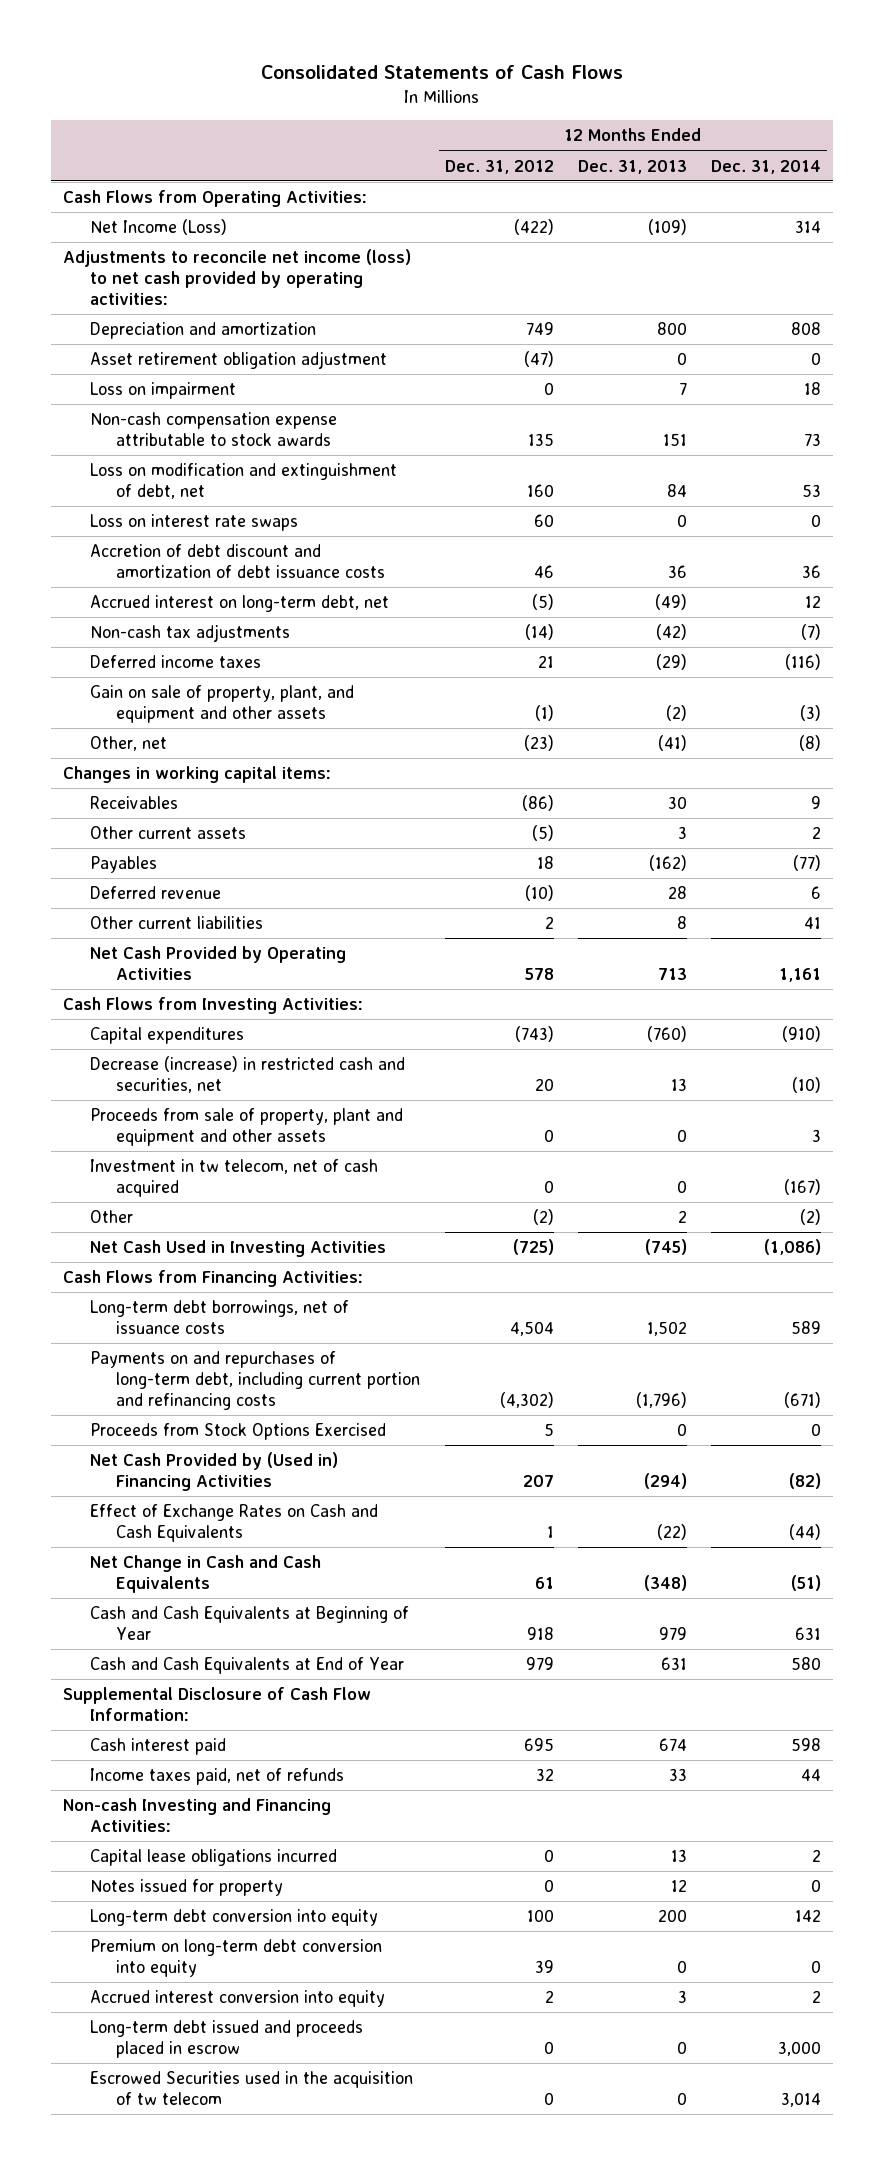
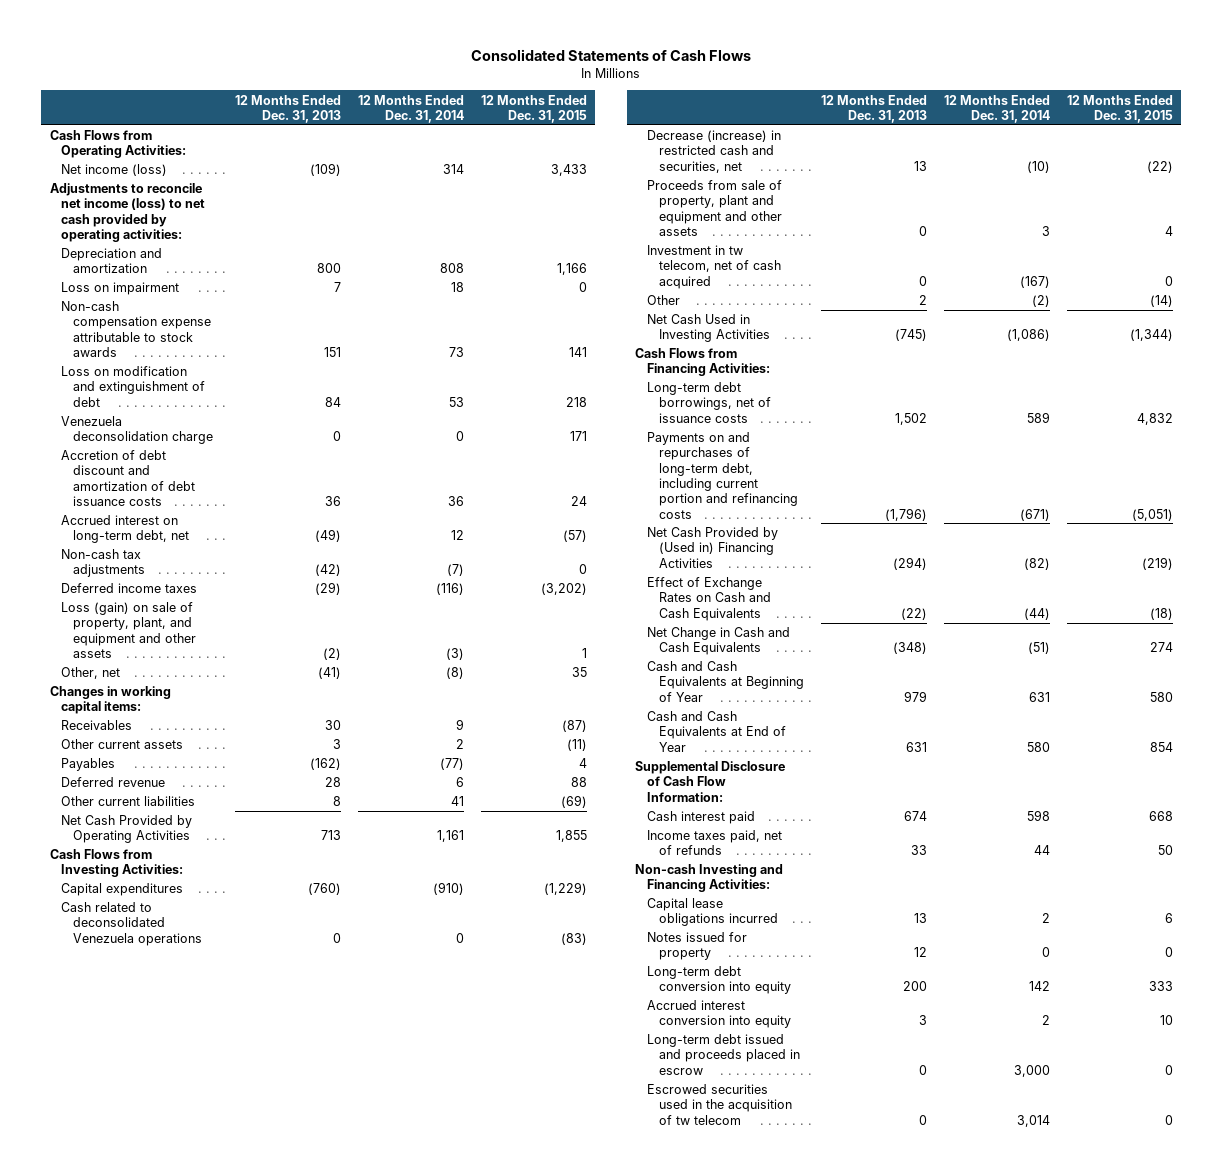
- | 12 Months Ended Dec. 31, 2012 | 12 Months Ended Dec. 31, 2013 | 12 Months Ended Dec. 31, 2014
+ | 12 Months Ended Dec. 31, 2013 | 12 Months Ended Dec. 31, 2014 | 12 Months Ended Dec. 31, 2015
- Net Income (Loss) | (422) | (109) | 314
+ Net income (loss) | (109) | 314 | 3,433
- Asset retirement obligation adjustment | (47) | 0 | 0
- Loss on modification and extinguishment of debt, net | 160 | 84 | 53
- Loss on interest rate swaps | 60 | 0 | 0
+ Loss on modification and extinguishment of debt | 84 | 53 | 218
+ Venezuela deconsolidation charge | 0 | 0 | 171
- Gain on sale of property, plant, and equipment and other assets | (1) | (2) | (3)
+ Loss (gain) on sale of property, plant, and equipment and other assets | (2) | (3) | 1
+ Cash related to deconsolidated Venezuela operations | 0 | 0 | (83)
- Proceeds from Stock Options Exercised | 5 | 0 | 0
- Premium on long-term debt conversion into equity | 39 | 0 | 0
- Escrowed Securities used in the acquisition of tw telecom | 0 | 0 | 3,014
+ Escrowed securities used in the acquisition of tw telecom | 0 | 3,014 | 0

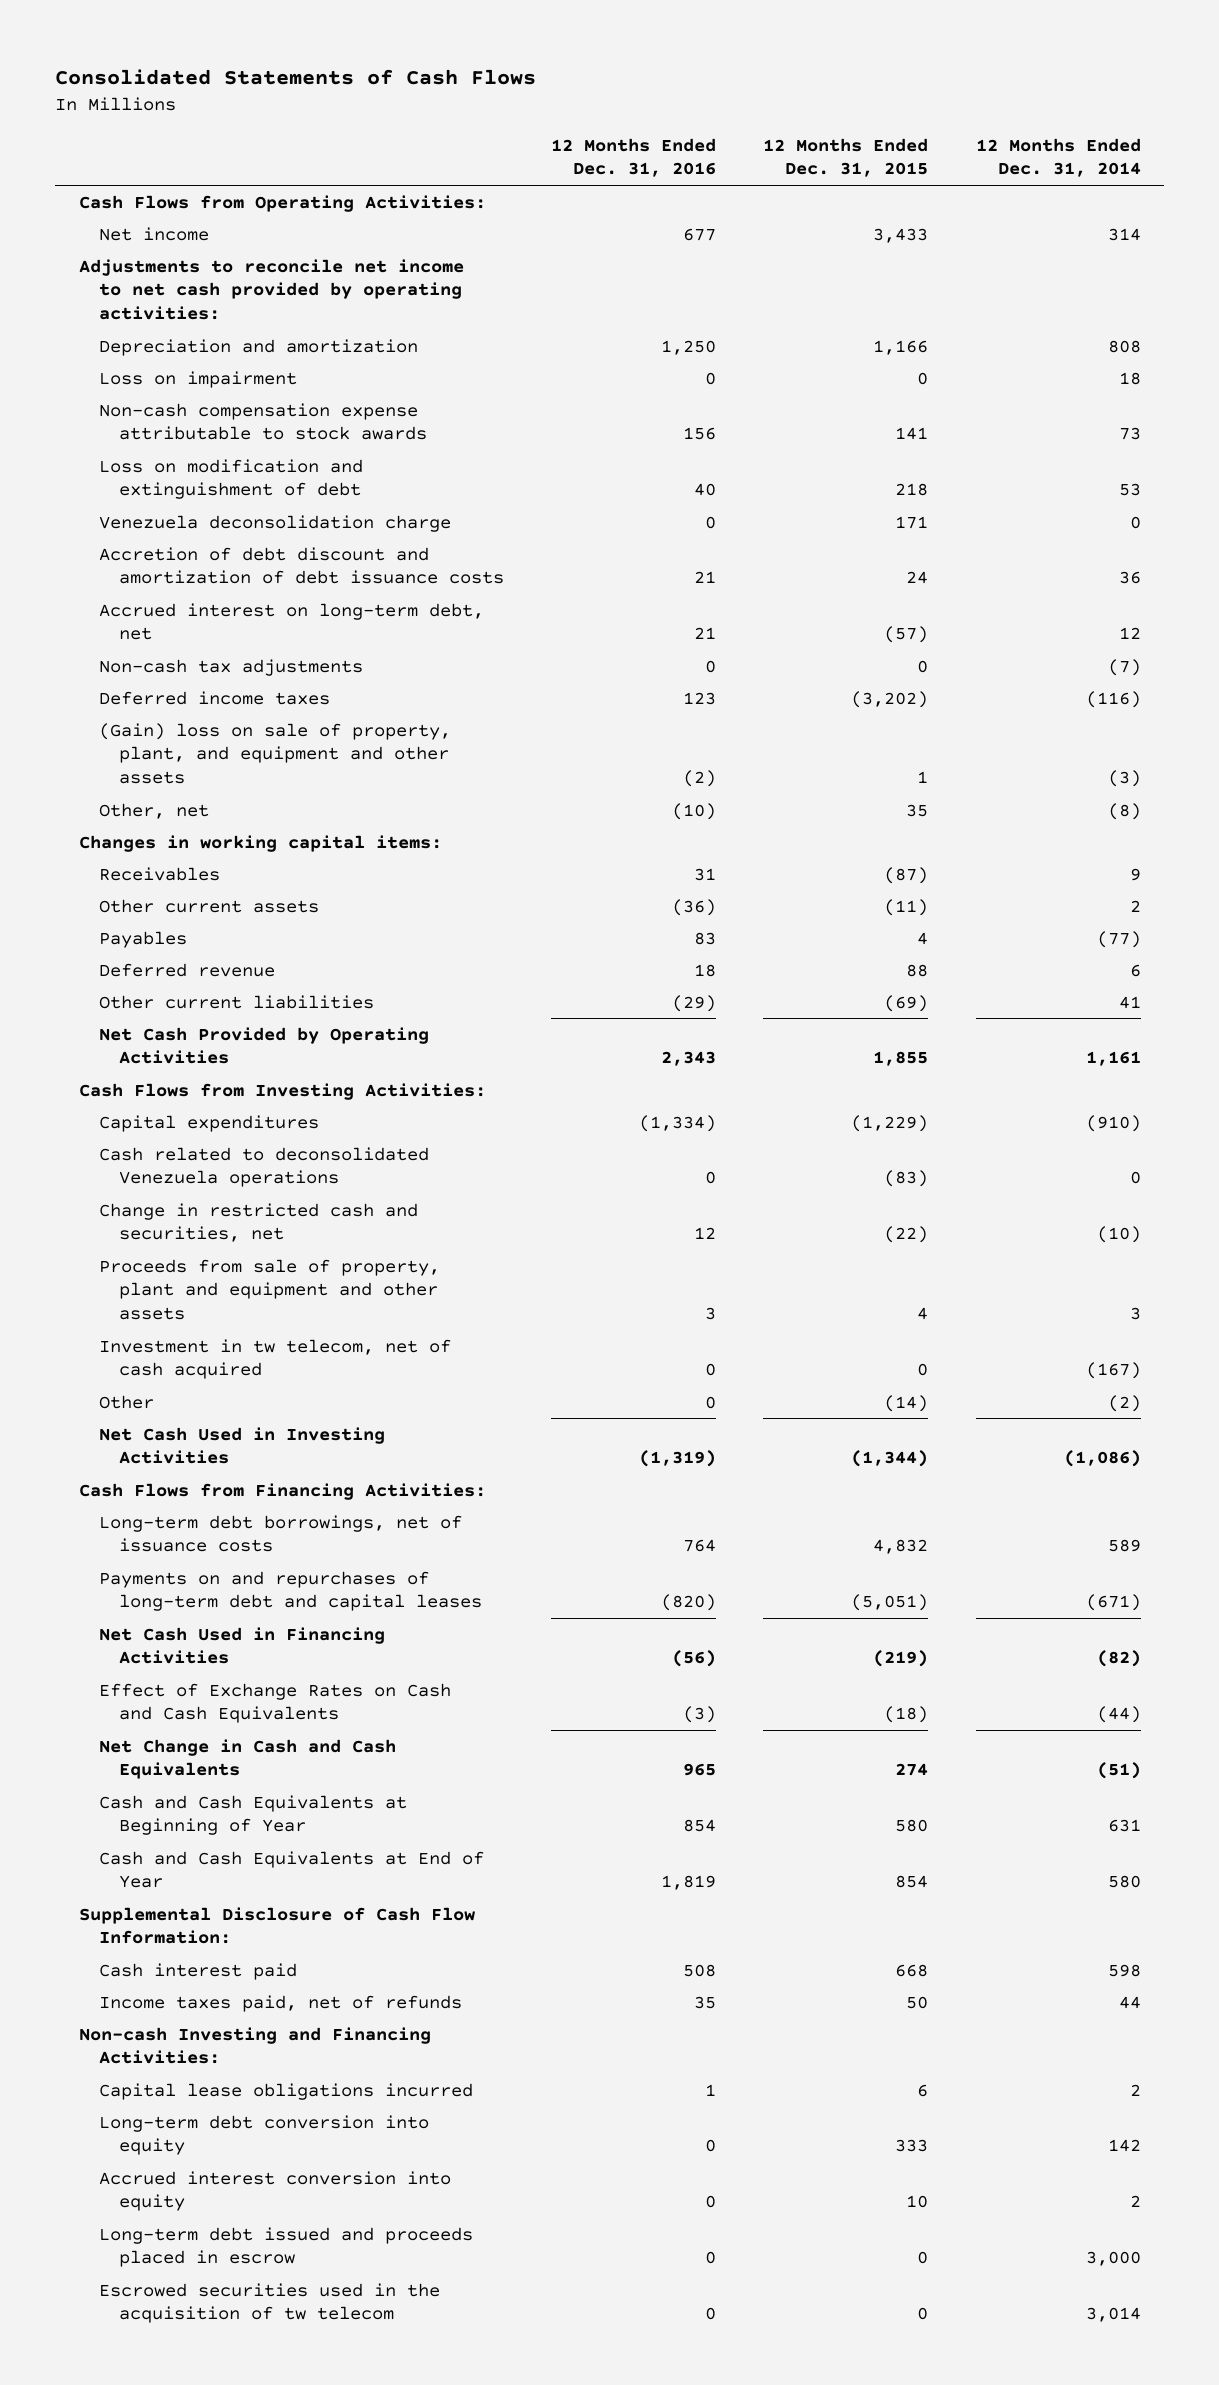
- | 12 Months Ended Dec. 31, 2013 | 12 Months Ended Dec. 31, 2014 | 12 Months Ended Dec. 31, 2015
+ | 12 Months Ended Dec. 31, 2016 | 12 Months Ended Dec. 31, 2015 | 12 Months Ended Dec. 31, 2014
- Net income (loss) | (109) | 314 | 3,433
- Adjustments to reconcile net income (loss) to net cash provided by operating activities:
+ Net income | 677 | 3,433 | 314
+ Adjustments to reconcile net income to net cash provided by operating activities:
- Loss (gain) on sale of property, plant, and equipment and other assets | (2) | (3) | 1
+ (Gain) loss on sale of property, plant, and equipment and other assets | (2) | 1 | (3)
- Decrease (increase) in restricted cash and securities, net | 13 | (10) | (22)
+ Change in restricted cash and securities, net | 12 | (22) | (10)
- Payments on and repurchases of long-term debt, including current portion and refinancing costs | (1,796) | (671) | (5,051)
- Net Cash Provided by (Used in) Financing Activities | (294) | (82) | (219)
+ Payments on and repurchases of long-term debt and capital leases | (820) | (5,051) | (671)
+ Net Cash Used in Financing Activities | (56) | (219) | (82)
- Notes issued for property | 12 | 0 | 0

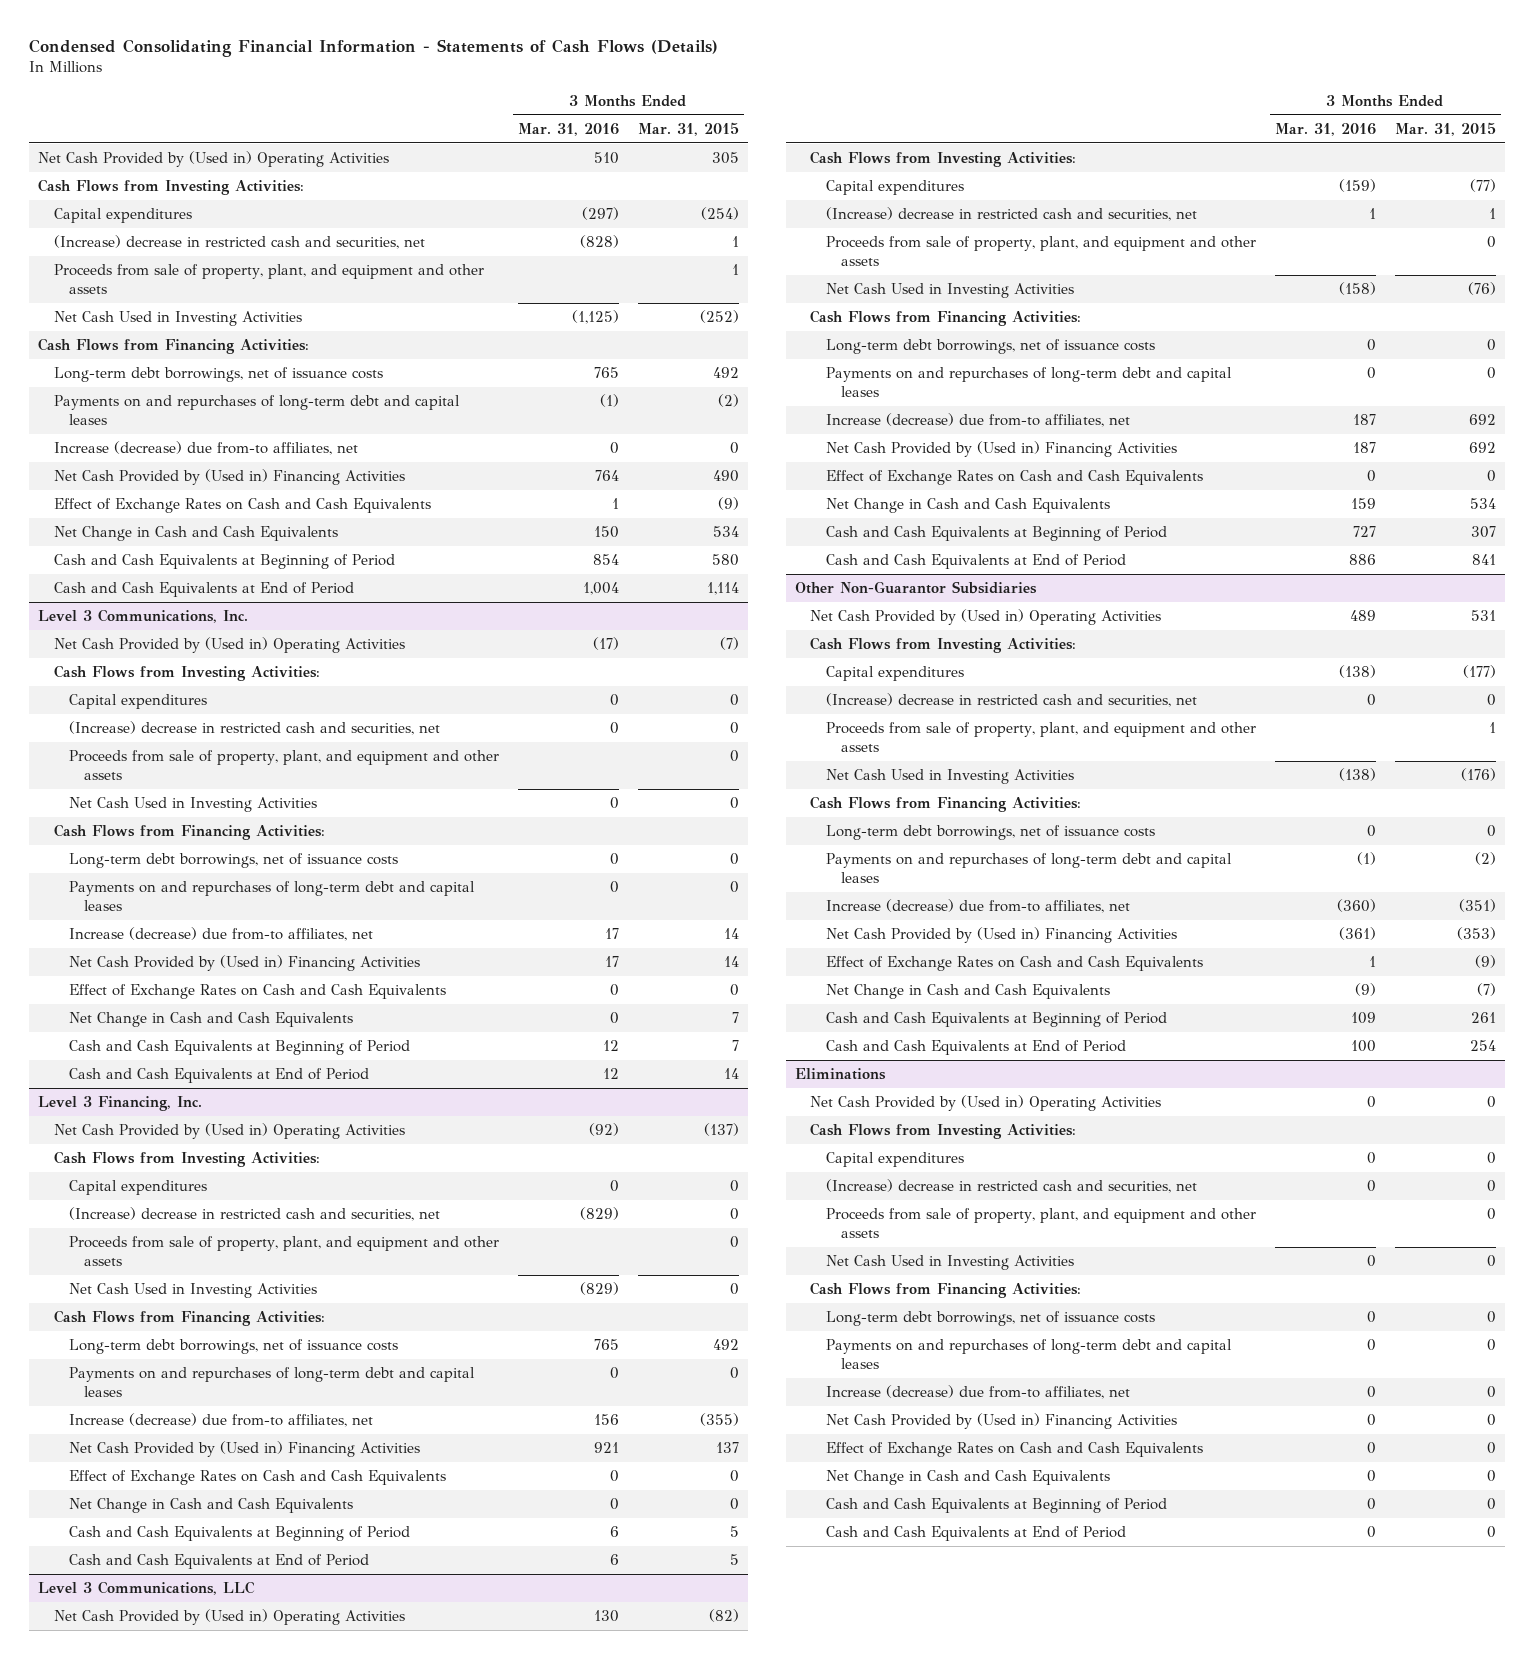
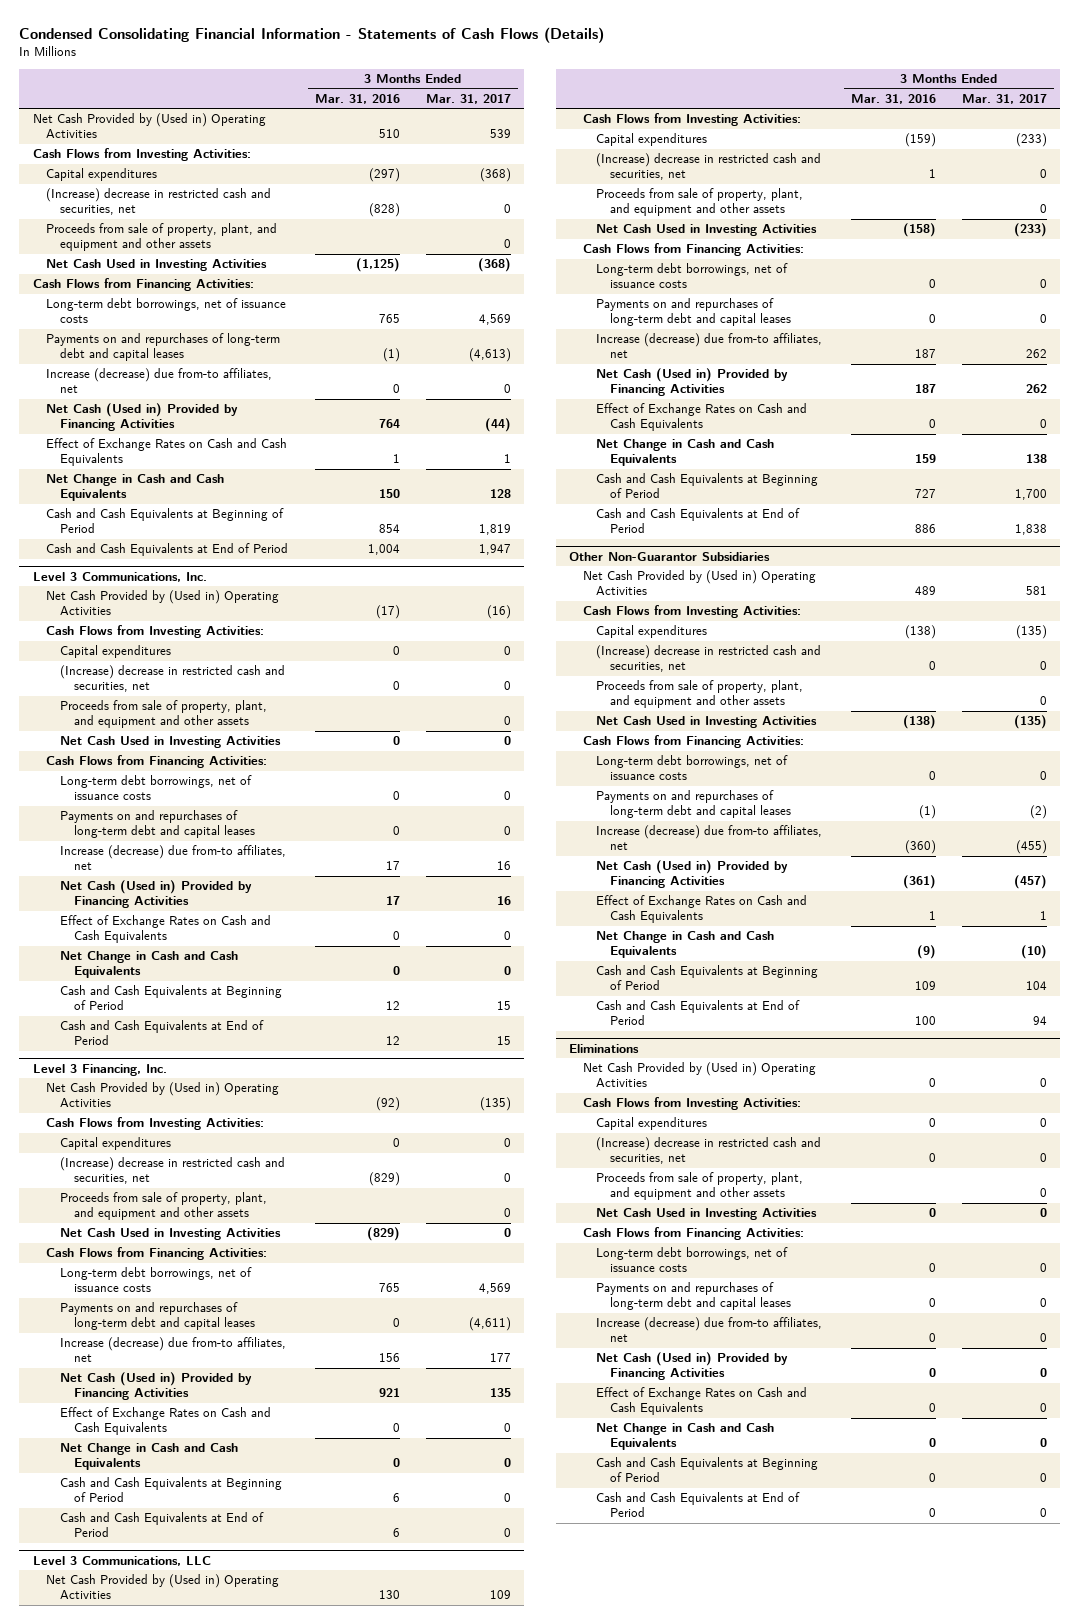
- | 3 Months Ended Mar. 31, 2016 | 3 Months Ended Mar. 31, 2015
+ | 3 Months Ended Mar. 31, 2016 | 3 Months Ended Mar. 31, 2017
- Net Cash Provided by (Used in) Financing Activities | 764 | 490
+ Net Cash (Used in) Provided by Financing Activities | 764 | (44)
@ Level 3 Communications, Inc.
- Net Cash Provided by (Used in) Financing Activities | 17 | 14
+ Net Cash (Used in) Provided by Financing Activities | 17 | 16
@ Level 3 Financing, Inc.
- Net Cash Provided by (Used in) Financing Activities | 921 | 137
+ Net Cash (Used in) Provided by Financing Activities | 921 | 135
@ Level 3 Communications, LLC
- Net Cash Provided by (Used in) Financing Activities | 187 | 692
+ Net Cash (Used in) Provided by Financing Activities | 187 | 262
@ Other Non-Guarantor Subsidiaries
- Net Cash Provided by (Used in) Financing Activities | (361) | (353)
+ Net Cash (Used in) Provided by Financing Activities | (361) | (457)
@ Eliminations
- Net Cash Provided by (Used in) Financing Activities | 0 | 0
+ Net Cash (Used in) Provided by Financing Activities | 0 | 0

